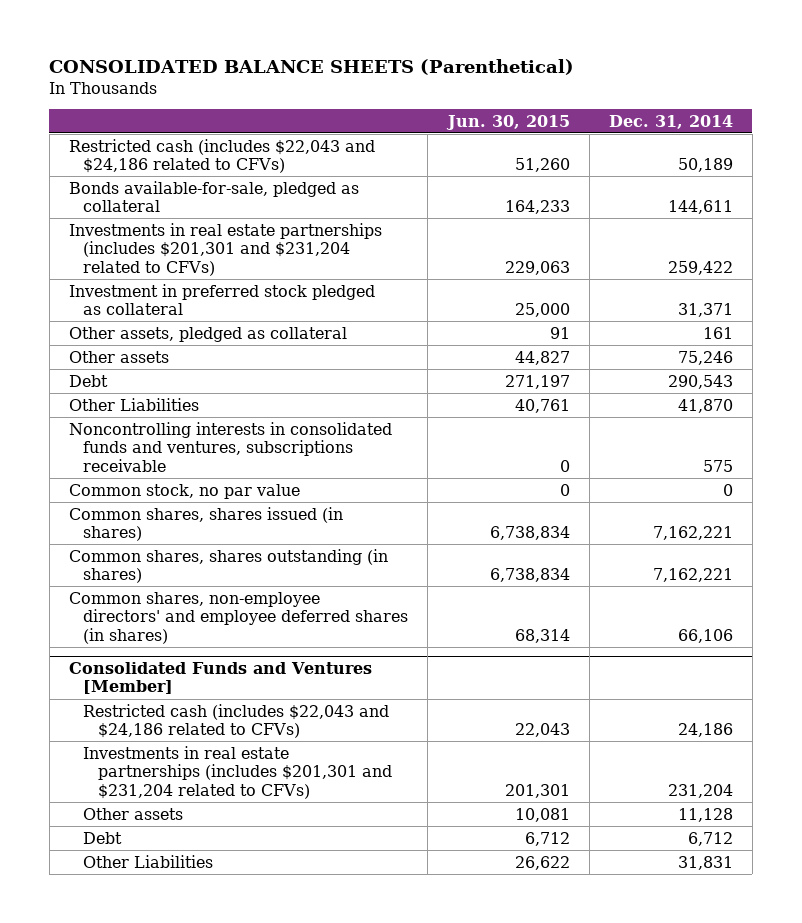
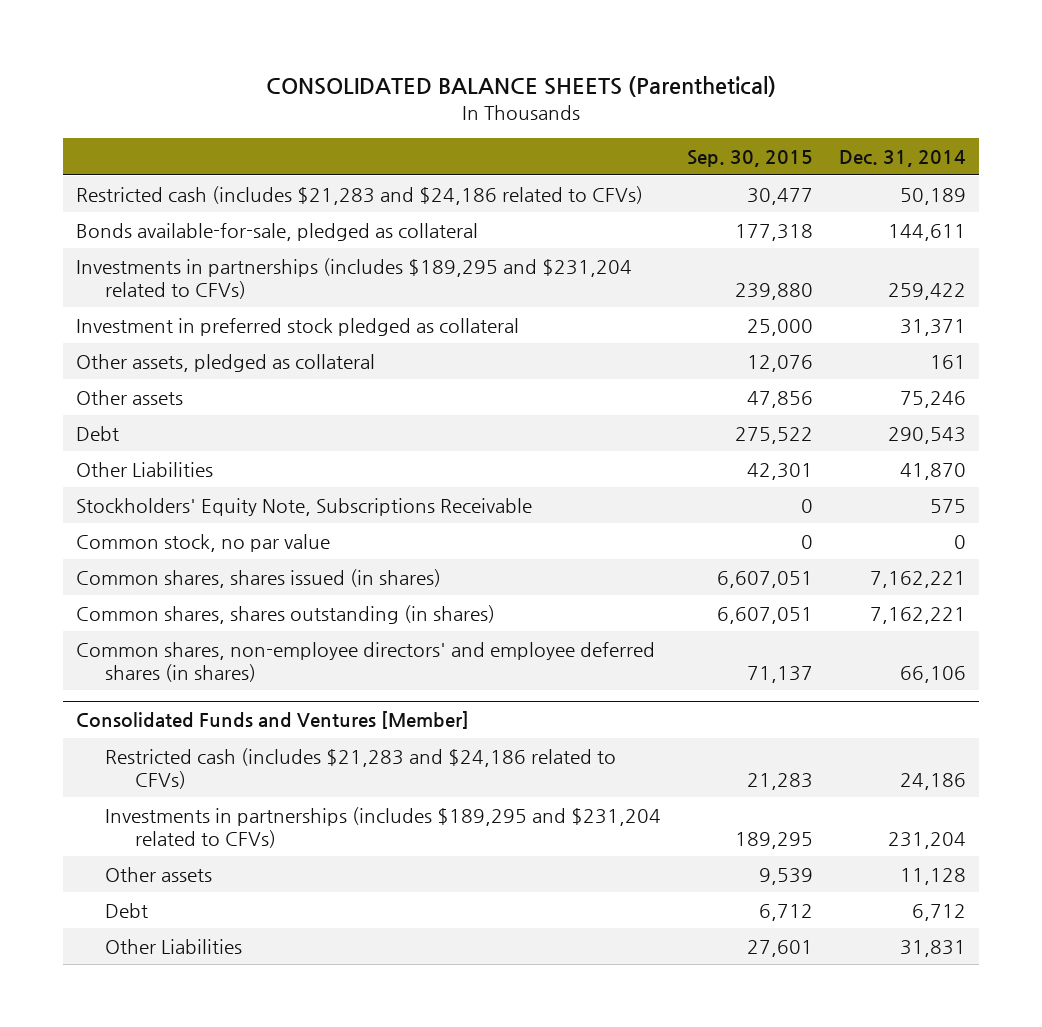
- | Jun. 30, 2015 | Dec. 31, 2014
+ | Sep. 30, 2015 | Dec. 31, 2014
- Restricted cash (includes $22,043 and $24,186 related to CFVs) | 51,260 | 50,189
+ Restricted cash (includes $21,283 and $24,186 related to CFVs) | 30,477 | 50,189
- Investments in real estate partnerships (includes $201,301 and $231,204 related to CFVs) | 229,063 | 259,422
+ Investments in partnerships (includes $189,295 and $231,204 related to CFVs) | 239,880 | 259,422
- Noncontrolling interests in consolidated funds and ventures, subscriptions receivable | 0 | 575
+ Stockholders' Equity Note, Subscriptions Receivable | 0 | 575
@ Consolidated Funds and Ventures [Member]
- Restricted cash (includes $22,043 and $24,186 related to CFVs) | 22,043 | 24,186
- Investments in real estate partnerships (includes $201,301 and $231,204 related to CFVs) | 201,301 | 231,204
+ Restricted cash (includes $21,283 and $24,186 related to CFVs) | 21,283 | 24,186
+ Investments in partnerships (includes $189,295 and $231,204 related to CFVs) | 189,295 | 231,204

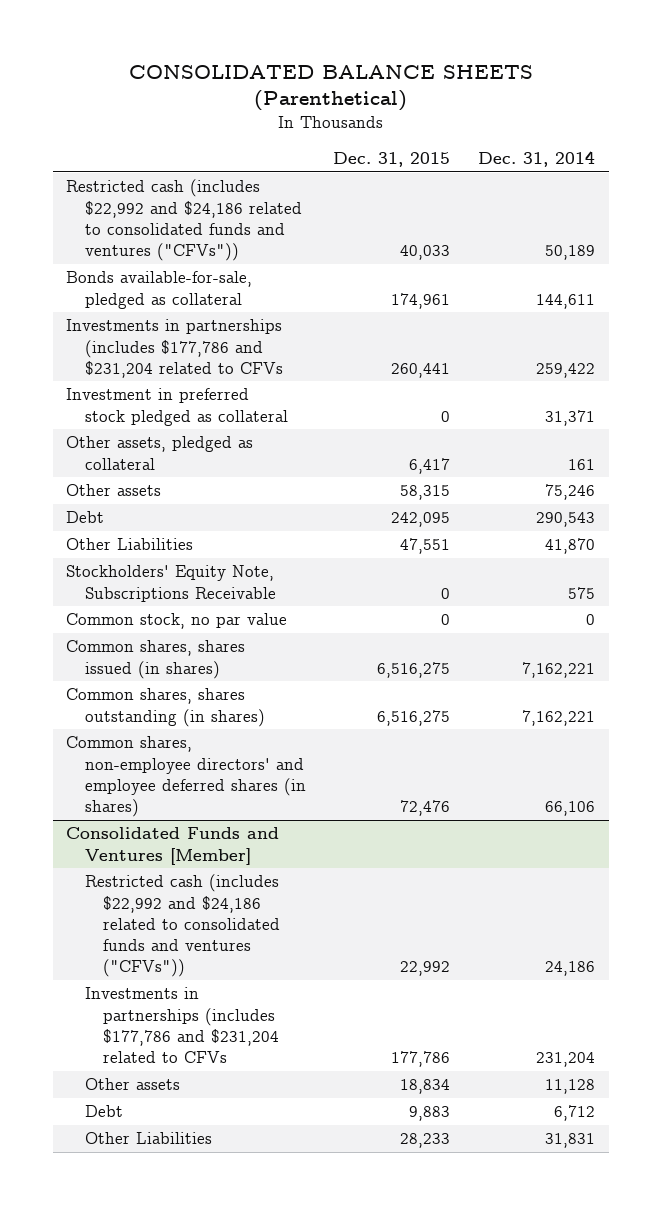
- | Sep. 30, 2015 | Dec. 31, 2014
+ | Dec. 31, 2015 | Dec. 31, 2014
- Restricted cash (includes $21,283 and $24,186 related to CFVs) | 30,477 | 50,189
+ Restricted cash (includes $22,992 and $24,186 related to consolidated funds and ventures ("CFVs")) | 40,033 | 50,189
- Investments in partnerships (includes $189,295 and $231,204 related to CFVs) | 239,880 | 259,422
+ Investments in partnerships (includes $177,786 and $231,204 related to CFVs | 260,441 | 259,422
@ Consolidated Funds and Ventures [Member]
- Restricted cash (includes $21,283 and $24,186 related to CFVs) | 21,283 | 24,186
- Investments in partnerships (includes $189,295 and $231,204 related to CFVs) | 189,295 | 231,204
+ Restricted cash (includes $22,992 and $24,186 related to consolidated funds and ventures ("CFVs")) | 22,992 | 24,186
+ Investments in partnerships (includes $177,786 and $231,204 related to CFVs | 177,786 | 231,204

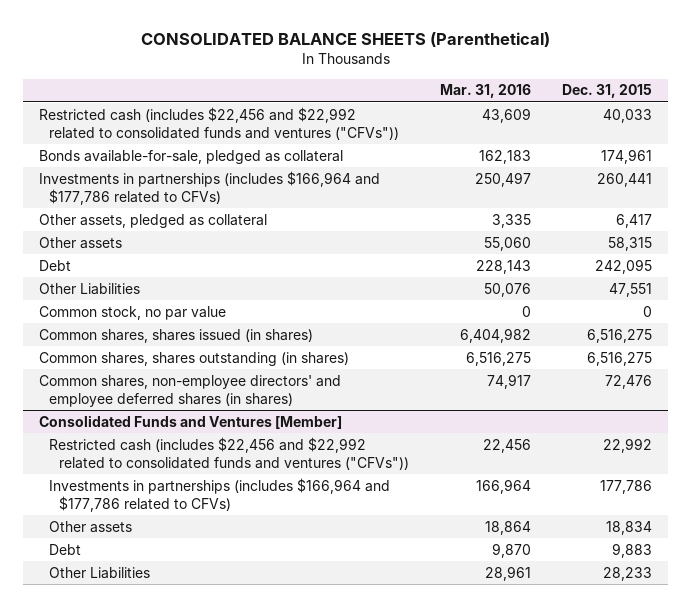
- | Dec. 31, 2015 | Dec. 31, 2014
+ | Mar. 31, 2016 | Dec. 31, 2015
- Restricted cash (includes $22,992 and $24,186 related to consolidated funds and ventures ("CFVs")) | 40,033 | 50,189
+ Restricted cash (includes $22,456 and $22,992 related to consolidated funds and ventures ("CFVs")) | 43,609 | 40,033
- Investments in partnerships (includes $177,786 and $231,204 related to CFVs | 260,441 | 259,422
- Investment in preferred stock pledged as collateral | 0 | 31,371
+ Investments in partnerships (includes $166,964 and $177,786 related to CFVs) | 250,497 | 260,441
- Stockholders' Equity Note, Subscriptions Receivable | 0 | 575
@ Consolidated Funds and Ventures [Member]
- Restricted cash (includes $22,992 and $24,186 related to consolidated funds and ventures ("CFVs")) | 22,992 | 24,186
- Investments in partnerships (includes $177,786 and $231,204 related to CFVs | 177,786 | 231,204
+ Restricted cash (includes $22,456 and $22,992 related to consolidated funds and ventures ("CFVs")) | 22,456 | 22,992
+ Investments in partnerships (includes $166,964 and $177,786 related to CFVs) | 166,964 | 177,786

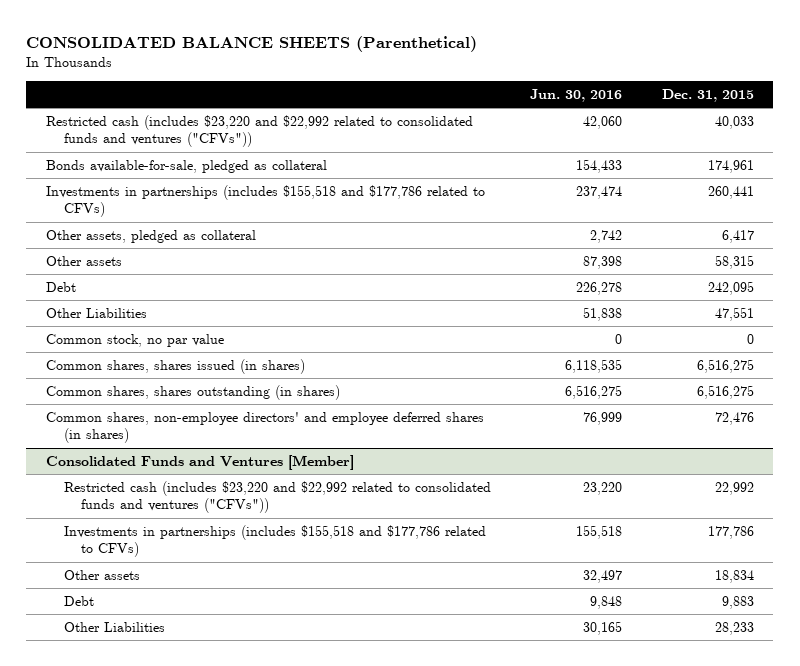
- | Mar. 31, 2016 | Dec. 31, 2015
+ | Jun. 30, 2016 | Dec. 31, 2015
- Restricted cash (includes $22,456 and $22,992 related to consolidated funds and ventures ("CFVs")) | 43,609 | 40,033
+ Restricted cash (includes $23,220 and $22,992 related to consolidated funds and ventures ("CFVs")) | 42,060 | 40,033
- Investments in partnerships (includes $166,964 and $177,786 related to CFVs) | 250,497 | 260,441
+ Investments in partnerships (includes $155,518 and $177,786 related to CFVs) | 237,474 | 260,441
@ Consolidated Funds and Ventures [Member]
- Restricted cash (includes $22,456 and $22,992 related to consolidated funds and ventures ("CFVs")) | 22,456 | 22,992
- Investments in partnerships (includes $166,964 and $177,786 related to CFVs) | 166,964 | 177,786
+ Restricted cash (includes $23,220 and $22,992 related to consolidated funds and ventures ("CFVs")) | 23,220 | 22,992
+ Investments in partnerships (includes $155,518 and $177,786 related to CFVs) | 155,518 | 177,786

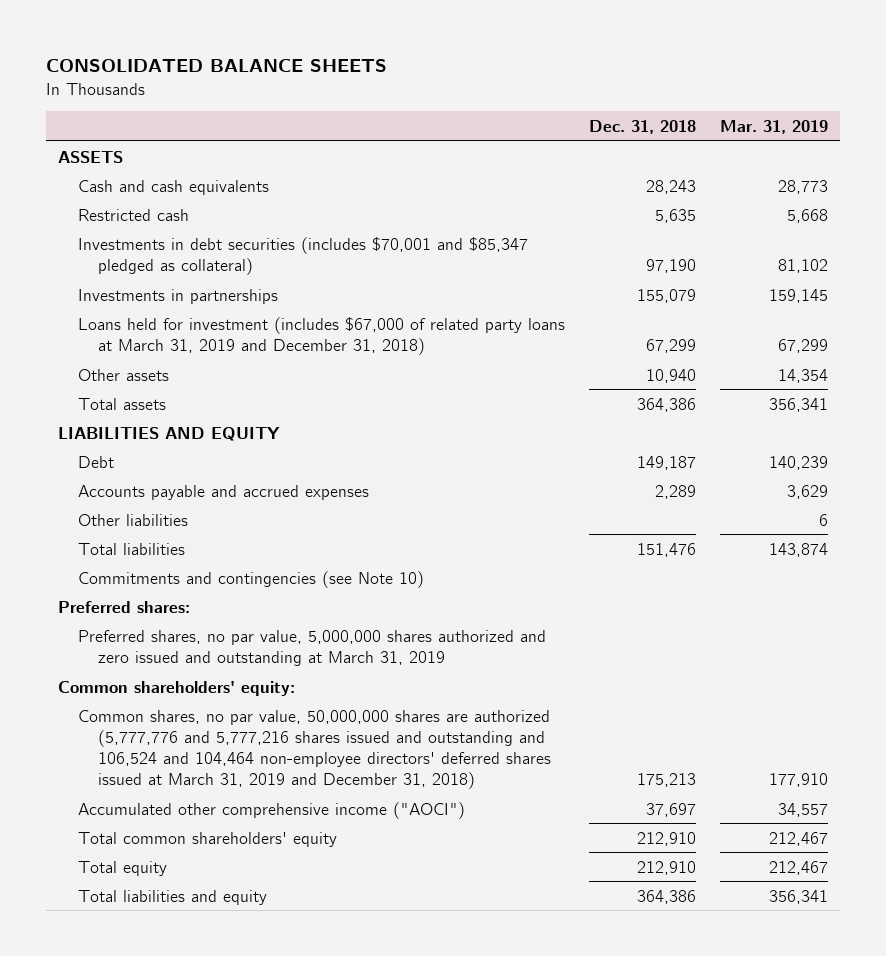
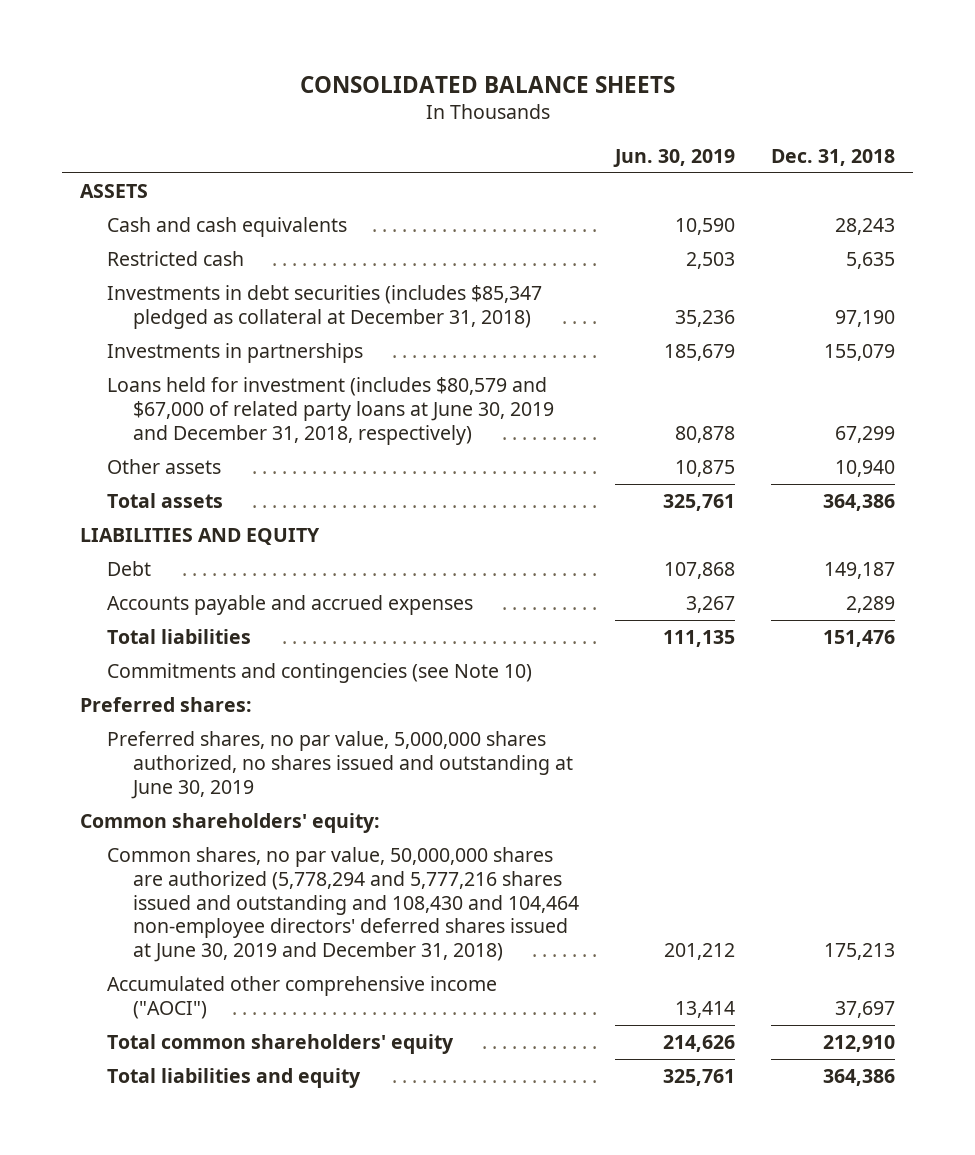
- | Dec. 31, 2018 | Mar. 31, 2019
+ | Jun. 30, 2019 | Dec. 31, 2018
- Investments in debt securities (includes $70,001 and $85,347 pledged as collateral) | 97,190 | 81,102
+ Investments in debt securities (includes $85,347 pledged as collateral at December 31, 2018) | 35,236 | 97,190
- Loans held for investment (includes $67,000 of related party loans at March 31, 2019 and December 31, 2018) | 67,299 | 67,299
+ Loans held for investment (includes $80,579 and $67,000 of related party loans at June 30, 2019 and December 31, 2018, respectively) | 80,878 | 67,299
- Other liabilities | | 6
- Preferred shares, no par value, 5,000,000 shares authorized and zero issued and outstanding at March 31, 2019
+ Preferred shares, no par value, 5,000,000 shares authorized, no shares issued and outstanding at June 30, 2019
- Common shares, no par value, 50,000,000 shares are authorized (5,777,776 and 5,777,216 shares issued and outstanding and 106,524 and 104,464 non-employee directors' deferred shares issued at March 31, 2019 and December 31, 2018) | 175,213 | 177,910
+ Common shares, no par value, 50,000,000 shares are authorized (5,778,294 and 5,777,216 shares issued and outstanding and 108,430 and 104,464 non-employee directors' deferred shares issued at June 30, 2019 and December 31, 2018) | 201,212 | 175,213
- Total equity | 212,910 | 212,467

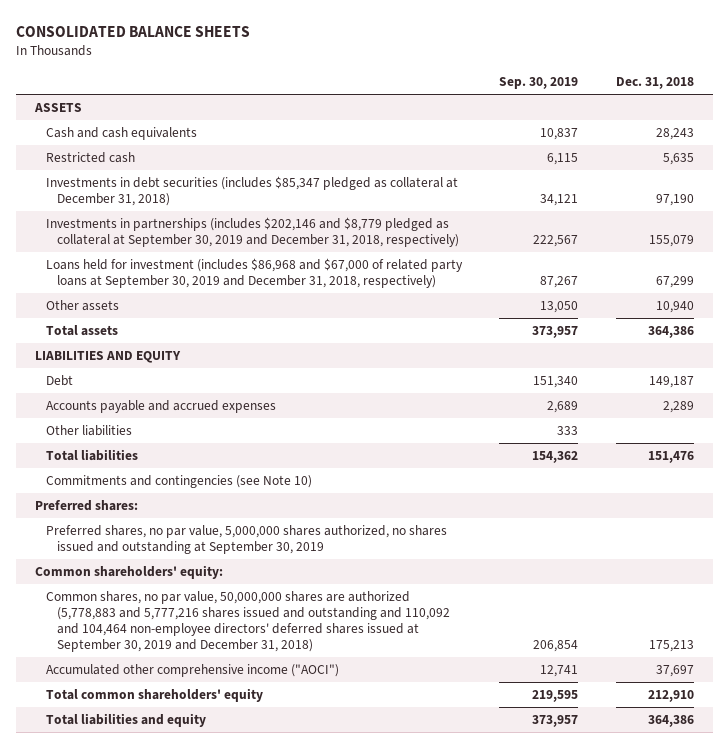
- | Jun. 30, 2019 | Dec. 31, 2018
+ | Sep. 30, 2019 | Dec. 31, 2018
- Investments in partnerships | 185,679 | 155,079
- Loans held for investment (includes $80,579 and $67,000 of related party loans at June 30, 2019 and December 31, 2018, respectively) | 80,878 | 67,299
+ Investments in partnerships (includes $202,146 and $8,779 pledged as collateral at September 30, 2019 and December 31, 2018, respectively) | 222,567 | 155,079
+ Loans held for investment (includes $86,968 and $67,000 of related party loans at September 30, 2019 and December 31, 2018, respectively) | 87,267 | 67,299
+ Other liabilities | 333 |
- Preferred shares, no par value, 5,000,000 shares authorized, no shares issued and outstanding at June 30, 2019
+ Preferred shares, no par value, 5,000,000 shares authorized, no shares issued and outstanding at September 30, 2019
- Common shares, no par value, 50,000,000 shares are authorized (5,778,294 and 5,777,216 shares issued and outstanding and 108,430 and 104,464 non-employee directors' deferred shares issued at June 30, 2019 and December 31, 2018) | 201,212 | 175,213
+ Common shares, no par value, 50,000,000 shares are authorized (5,778,883 and 5,777,216 shares issued and outstanding and 110,092 and 104,464 non-employee directors' deferred shares issued at September 30, 2019 and December 31, 2018) | 206,854 | 175,213

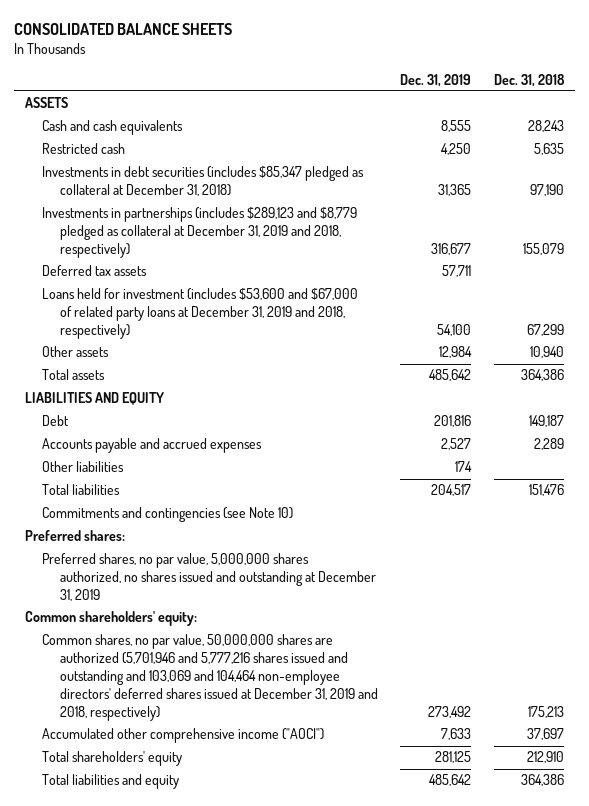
- | Sep. 30, 2019 | Dec. 31, 2018
+ | Dec. 31, 2019 | Dec. 31, 2018
- Investments in partnerships (includes $202,146 and $8,779 pledged as collateral at September 30, 2019 and December 31, 2018, respectively) | 222,567 | 155,079
- Loans held for investment (includes $86,968 and $67,000 of related party loans at September 30, 2019 and December 31, 2018, respectively) | 87,267 | 67,299
+ Investments in partnerships (includes $289,123 and $8,779 pledged as collateral at December 31, 2019 and 2018, respectively) | 316,677 | 155,079
+ Deferred tax assets | 57,711 |
+ Loans held for investment (includes $53,600 and $67,000 of related party loans at December 31, 2019 and 2018, respectively) | 54,100 | 67,299
- Preferred shares, no par value, 5,000,000 shares authorized, no shares issued and outstanding at September 30, 2019
+ Preferred shares, no par value, 5,000,000 shares authorized, no shares issued and outstanding at December 31, 2019
- Common shares, no par value, 50,000,000 shares are authorized (5,778,883 and 5,777,216 shares issued and outstanding and 110,092 and 104,464 non-employee directors' deferred shares issued at September 30, 2019 and December 31, 2018) | 206,854 | 175,213
+ Common shares, no par value, 50,000,000 shares are authorized (5,701,946 and 5,777,216 shares issued and outstanding and 103,069 and 104,464 non-employee directors' deferred shares issued at December 31, 2019 and 2018, respectively) | 273,492 | 175,213
- Total common shareholders' equity | 219,595 | 212,910
+ Total shareholders' equity | 281,125 | 212,910

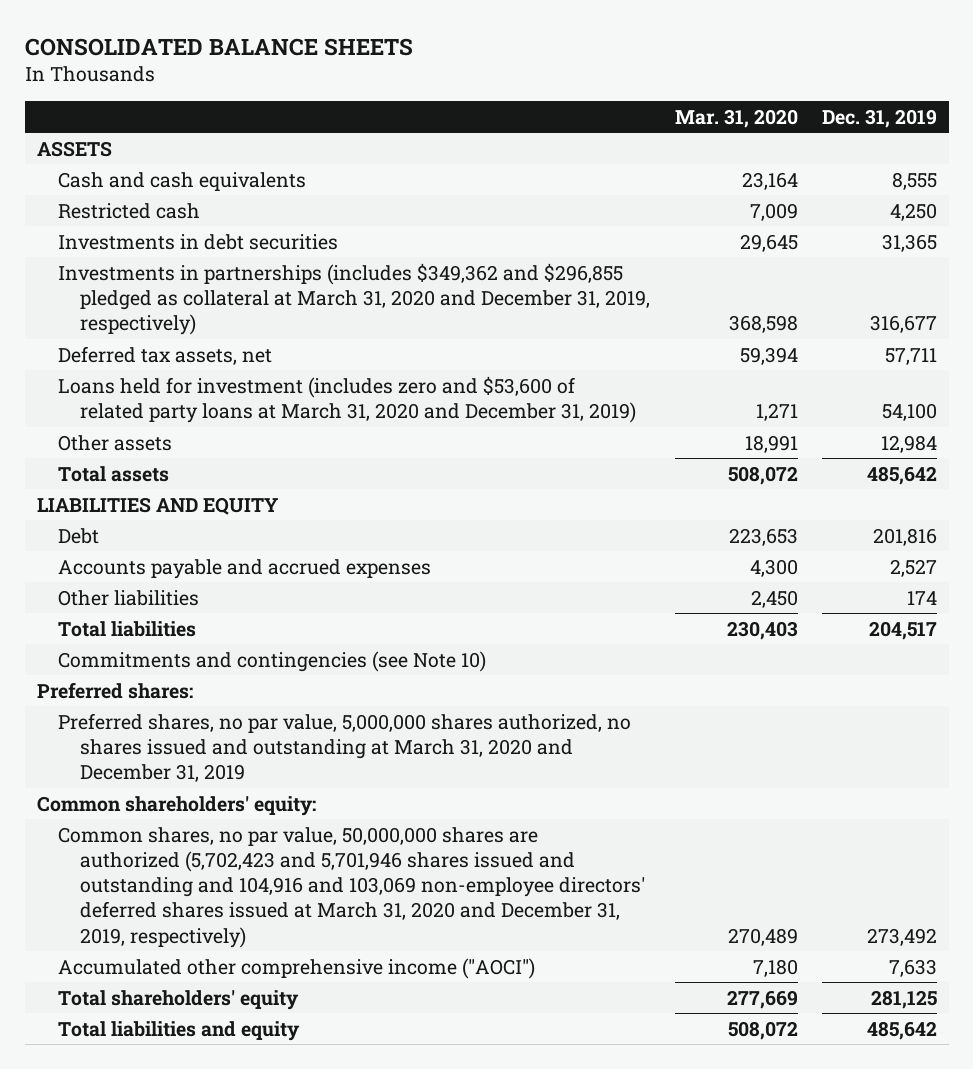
- | Dec. 31, 2019 | Dec. 31, 2018
+ | Mar. 31, 2020 | Dec. 31, 2019
- Investments in debt securities (includes $85,347 pledged as collateral at December 31, 2018) | 31,365 | 97,190
- Investments in partnerships (includes $289,123 and $8,779 pledged as collateral at December 31, 2019 and 2018, respectively) | 316,677 | 155,079
- Deferred tax assets | 57,711 |
- Loans held for investment (includes $53,600 and $67,000 of related party loans at December 31, 2019 and 2018, respectively) | 54,100 | 67,299
+ Investments in debt securities | 29,645 | 31,365
+ Investments in partnerships (includes $349,362 and $296,855 pledged as collateral at March 31, 2020 and December 31, 2019, respectively) | 368,598 | 316,677
+ Deferred tax assets, net | 59,394 | 57,711
+ Loans held for investment (includes zero and $53,600 of related party loans at March 31, 2020 and December 31, 2019) | 1,271 | 54,100
- Preferred shares, no par value, 5,000,000 shares authorized, no shares issued and outstanding at December 31, 2019
+ Preferred shares, no par value, 5,000,000 shares authorized, no shares issued and outstanding at March 31, 2020 and December 31, 2019
- Common shares, no par value, 50,000,000 shares are authorized (5,701,946 and 5,777,216 shares issued and outstanding and 103,069 and 104,464 non-employee directors' deferred shares issued at December 31, 2019 and 2018, respectively) | 273,492 | 175,213
+ Common shares, no par value, 50,000,000 shares are authorized (5,702,423 and 5,701,946 shares issued and outstanding and 104,916 and 103,069 non-employee directors' deferred shares issued at March 31, 2020 and December 31, 2019, respectively) | 270,489 | 273,492

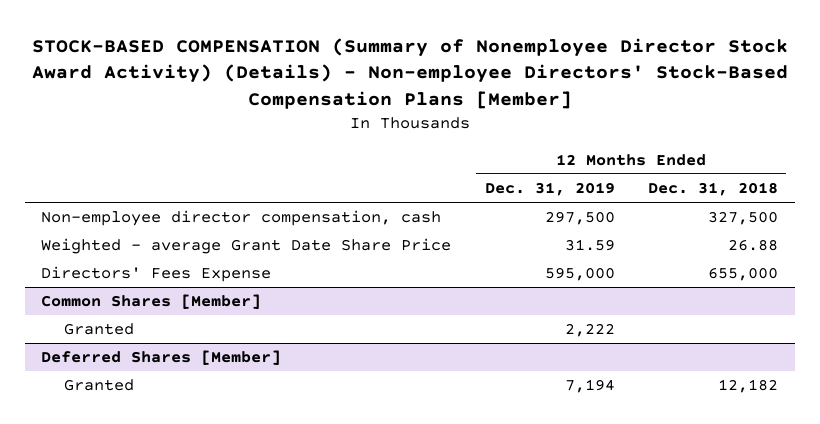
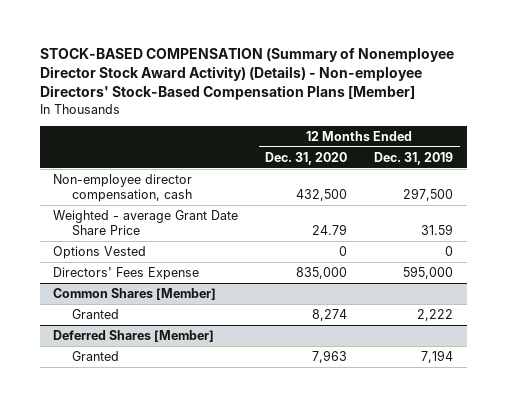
- | 12 Months Ended Dec. 31, 2019 | 12 Months Ended Dec. 31, 2018
+ | 12 Months Ended Dec. 31, 2020 | 12 Months Ended Dec. 31, 2019
+ Options Vested | 0 | 0

